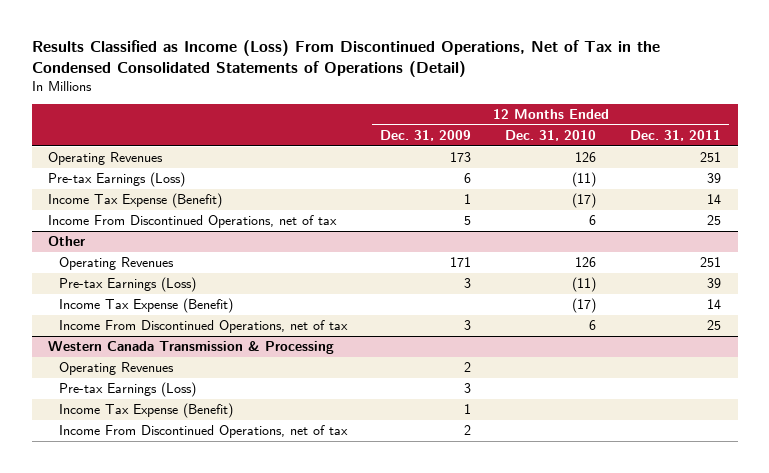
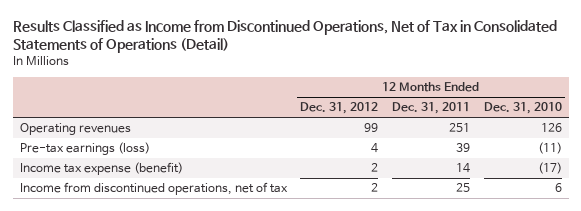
- Results Classified as Income (Loss) From Discontinued Operations, Net of Tax in the Condensed Consolidated Statements of Operations (Detail)
+ Results Classified as Income from Discontinued Operations, Net of Tax in Consolidated Statements of Operations (Detail)
- | 12 Months Ended Dec. 31, 2009 | 12 Months Ended Dec. 31, 2010 | 12 Months Ended Dec. 31, 2011
+ | 12 Months Ended Dec. 31, 2012 | 12 Months Ended Dec. 31, 2011 | 12 Months Ended Dec. 31, 2010
- Operating Revenues | 173 | 126 | 251
- Pre-tax Earnings (Loss) | 6 | (11) | 39
- Income Tax Expense (Benefit) | 1 | (17) | 14
- Income From Discontinued Operations, net of tax | 5 | 6 | 25
- Other
- Operating Revenues | 171 | 126 | 251
- Pre-tax Earnings (Loss) | 3 | (11) | 39
- Income Tax Expense (Benefit) | | (17) | 14
- Income From Discontinued Operations, net of tax | 3 | 6 | 25
- Western Canada Transmission & Processing
- Operating Revenues | 2 | |
- Pre-tax Earnings (Loss) | 3 | |
- Income Tax Expense (Benefit) | 1 | |
- Income From Discontinued Operations, net of tax | 2 | |
+ Operating revenues | 99 | 251 | 126
+ Pre-tax earnings (loss) | 4 | 39 | (11)
+ Income tax expense (benefit) | 2 | 14 | (17)
+ Income from discontinued operations, net of tax | 2 | 25 | 6

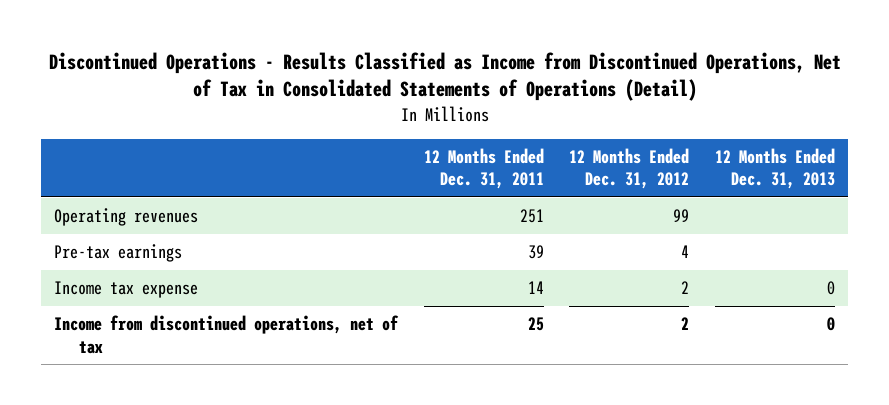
- Results Classified as Income from Discontinued Operations, Net of Tax in Consolidated Statements of Operations (Detail)
+ Discontinued Operations - Results Classified as Income from Discontinued Operations, Net of Tax in Consolidated Statements of Operations (Detail)
- | 12 Months Ended Dec. 31, 2012 | 12 Months Ended Dec. 31, 2011 | 12 Months Ended Dec. 31, 2010
+ | 12 Months Ended Dec. 31, 2011 | 12 Months Ended Dec. 31, 2012 | 12 Months Ended Dec. 31, 2013
- Pre-tax earnings (loss) | 4 | 39 | (11)
- Income tax expense (benefit) | 2 | 14 | (17)
+ Pre-tax earnings | 39 | 4 |
+ Income tax expense | 14 | 2 | 0

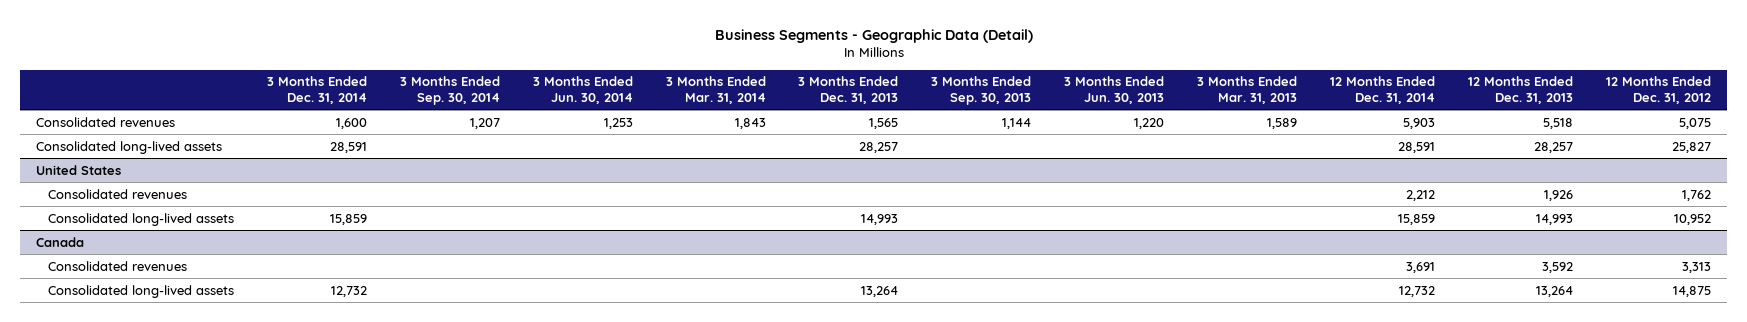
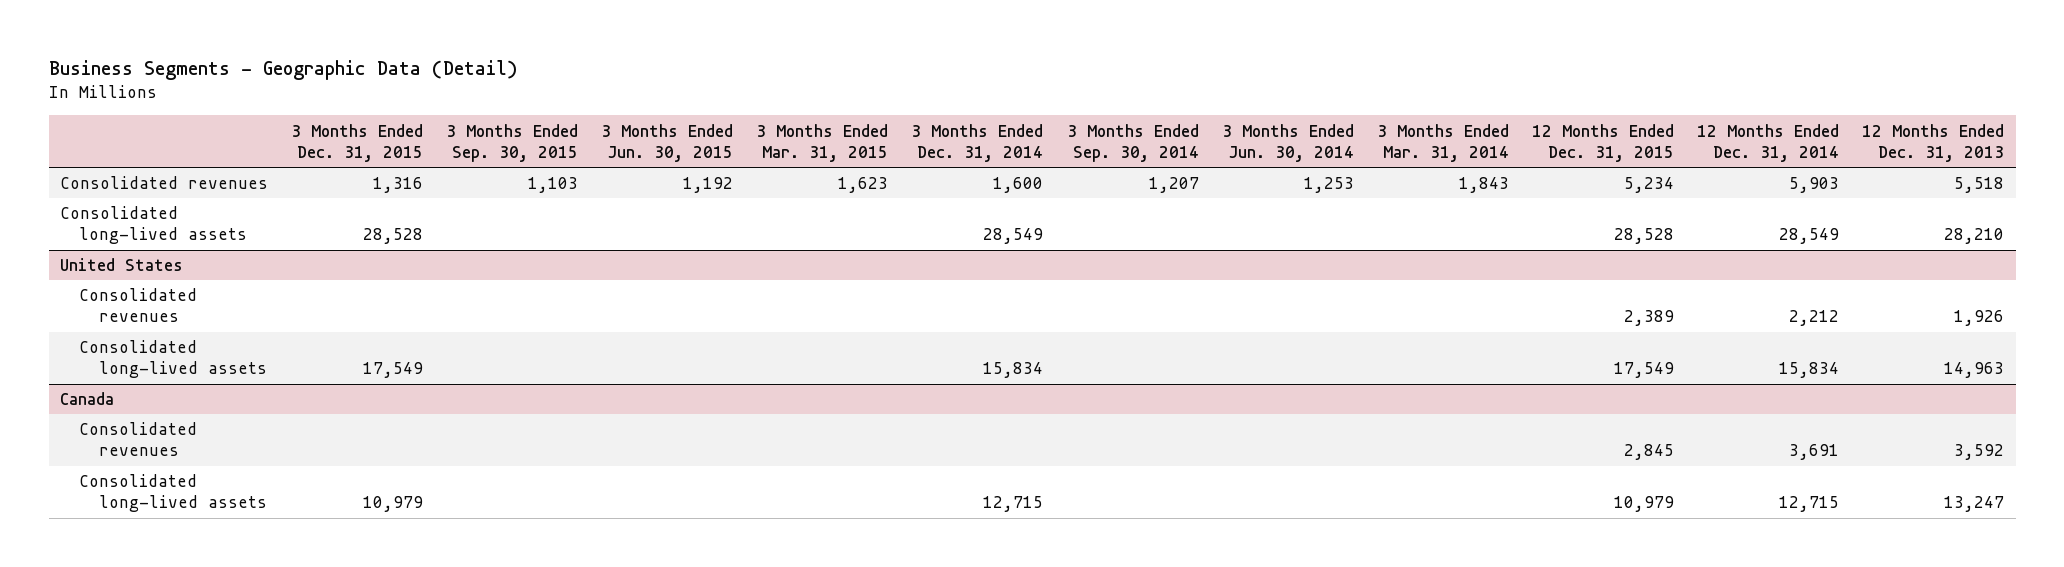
- | 3 Months Ended Dec. 31, 2014 | 3 Months Ended Sep. 30, 2014 | 3 Months Ended Jun. 30, 2014 | 3 Months Ended Mar. 31, 2014 | 3 Months Ended Dec. 31, 2013 | 3 Months Ended Sep. 30, 2013 | 3 Months Ended Jun. 30, 2013 | 3 Months Ended Mar. 31, 2013 | 12 Months Ended Dec. 31, 2014 | 12 Months Ended Dec. 31, 2013 | 12 Months Ended Dec. 31, 2012
+ | 3 Months Ended Dec. 31, 2015 | 3 Months Ended Sep. 30, 2015 | 3 Months Ended Jun. 30, 2015 | 3 Months Ended Mar. 31, 2015 | 3 Months Ended Dec. 31, 2014 | 3 Months Ended Sep. 30, 2014 | 3 Months Ended Jun. 30, 2014 | 3 Months Ended Mar. 31, 2014 | 12 Months Ended Dec. 31, 2015 | 12 Months Ended Dec. 31, 2014 | 12 Months Ended Dec. 31, 2013
- Consolidated long-lived assets | 28,591 | | | | 28,257 | | | | 28,591 | 28,257 | 25,827
+ Consolidated long-lived assets | 28,528 | | | | 28,549 | | | | 28,528 | 28,549 | 28,210
@ United States
- Consolidated long-lived assets | 15,859 | | | | 14,993 | | | | 15,859 | 14,993 | 10,952
+ Consolidated long-lived assets | 17,549 | | | | 15,834 | | | | 17,549 | 15,834 | 14,963
@ Canada
- Consolidated long-lived assets | 12,732 | | | | 13,264 | | | | 12,732 | 13,264 | 14,875
+ Consolidated long-lived assets | 10,979 | | | | 12,715 | | | | 10,979 | 12,715 | 13,247

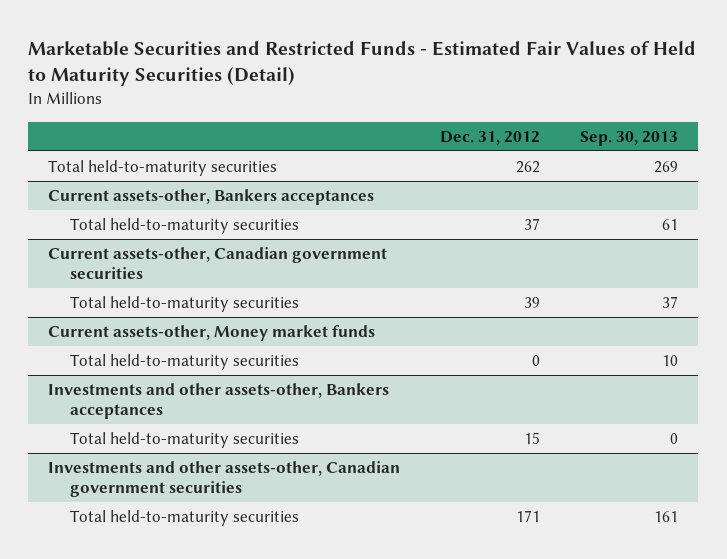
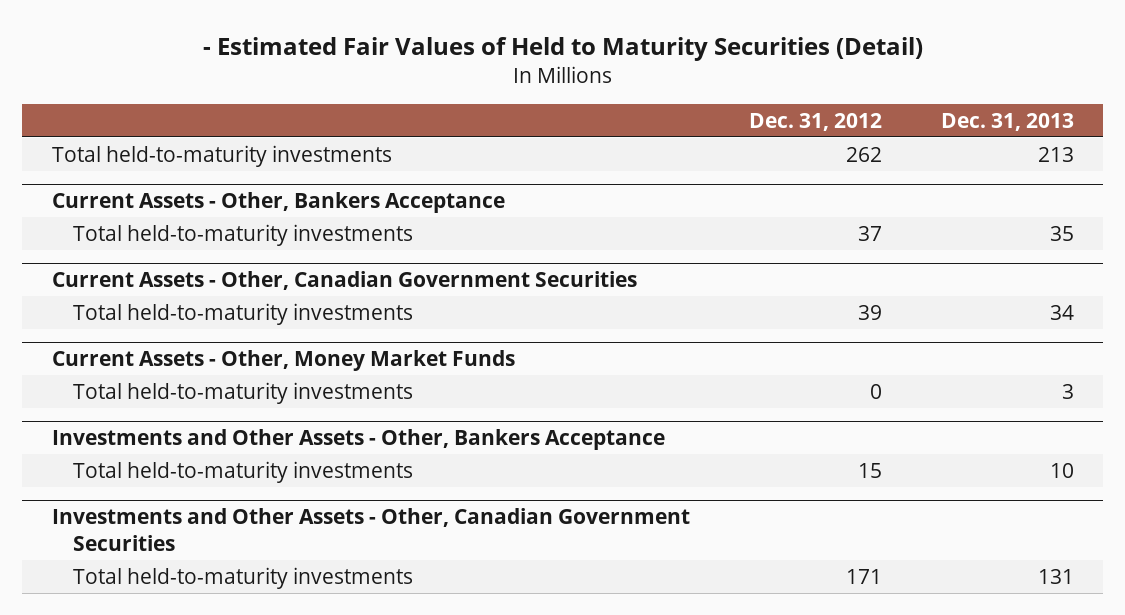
- Marketable Securities and Restricted Funds - Estimated Fair Values of Held to Maturity Securities (Detail)
+ - Estimated Fair Values of Held to Maturity Securities (Detail)
- | Dec. 31, 2012 | Sep. 30, 2013
+ | Dec. 31, 2012 | Dec. 31, 2013
- Total held-to-maturity securities | 262 | 269
- Current assets-other, Bankers acceptances
- Total held-to-maturity securities | 37 | 61
- Current assets-other, Canadian government securities
- Total held-to-maturity securities | 39 | 37
- Current assets-other, Money market funds
- Total held-to-maturity securities | 0 | 10
- Investments and other assets-other, Bankers acceptances
- Total held-to-maturity securities | 15 | 0
- Investments and other assets-other, Canadian government securities
- Total held-to-maturity securities | 171 | 161
+ Total held-to-maturity investments | 262 | 213
+ Current Assets - Other, Bankers Acceptance
+ Total held-to-maturity investments | 37 | 35
+ Current Assets - Other, Canadian Government Securities
+ Total held-to-maturity investments | 39 | 34
+ Current Assets - Other, Money Market Funds
+ Total held-to-maturity investments | 0 | 3
+ Investments and Other Assets - Other, Bankers Acceptance
+ Total held-to-maturity investments | 15 | 10
+ Investments and Other Assets - Other, Canadian Government Securities
+ Total held-to-maturity investments | 171 | 131

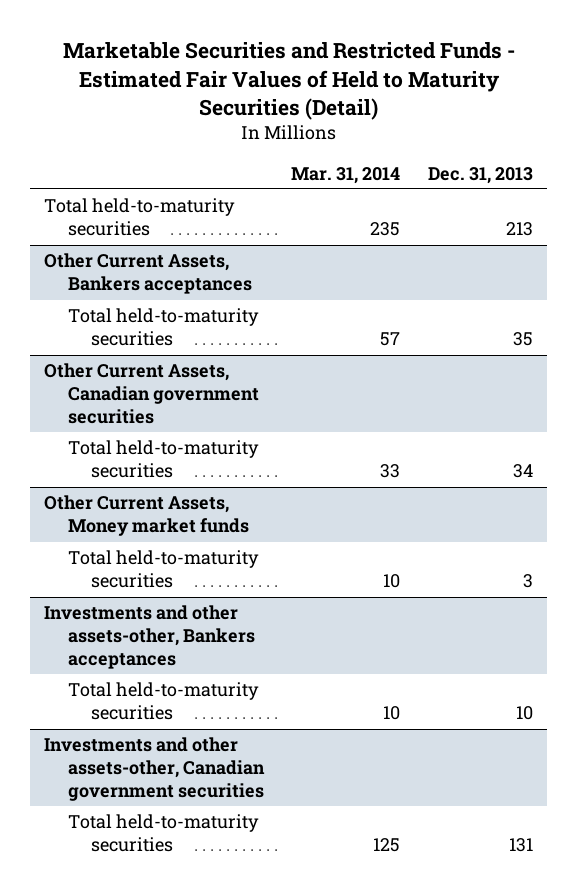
- - Estimated Fair Values of Held to Maturity Securities (Detail)
+ Marketable Securities and Restricted Funds - Estimated Fair Values of Held to Maturity Securities (Detail)
- | Dec. 31, 2012 | Dec. 31, 2013
+ | Mar. 31, 2014 | Dec. 31, 2013
- Total held-to-maturity investments | 262 | 213
- Current Assets - Other, Bankers Acceptance
- Total held-to-maturity investments | 37 | 35
- Current Assets - Other, Canadian Government Securities
- Total held-to-maturity investments | 39 | 34
- Current Assets - Other, Money Market Funds
- Total held-to-maturity investments | 0 | 3
- Investments and Other Assets - Other, Bankers Acceptance
- Total held-to-maturity investments | 15 | 10
- Investments and Other Assets - Other, Canadian Government Securities
- Total held-to-maturity investments | 171 | 131
+ Total held-to-maturity securities | 235 | 213
+ Other Current Assets, Bankers acceptances
+ Total held-to-maturity securities | 57 | 35
+ Other Current Assets, Canadian government securities
+ Total held-to-maturity securities | 33 | 34
+ Other Current Assets, Money market funds
+ Total held-to-maturity securities | 10 | 3
+ Investments and other assets-other, Bankers acceptances
+ Total held-to-maturity securities | 10 | 10
+ Investments and other assets-other, Canadian government securities
+ Total held-to-maturity securities | 125 | 131

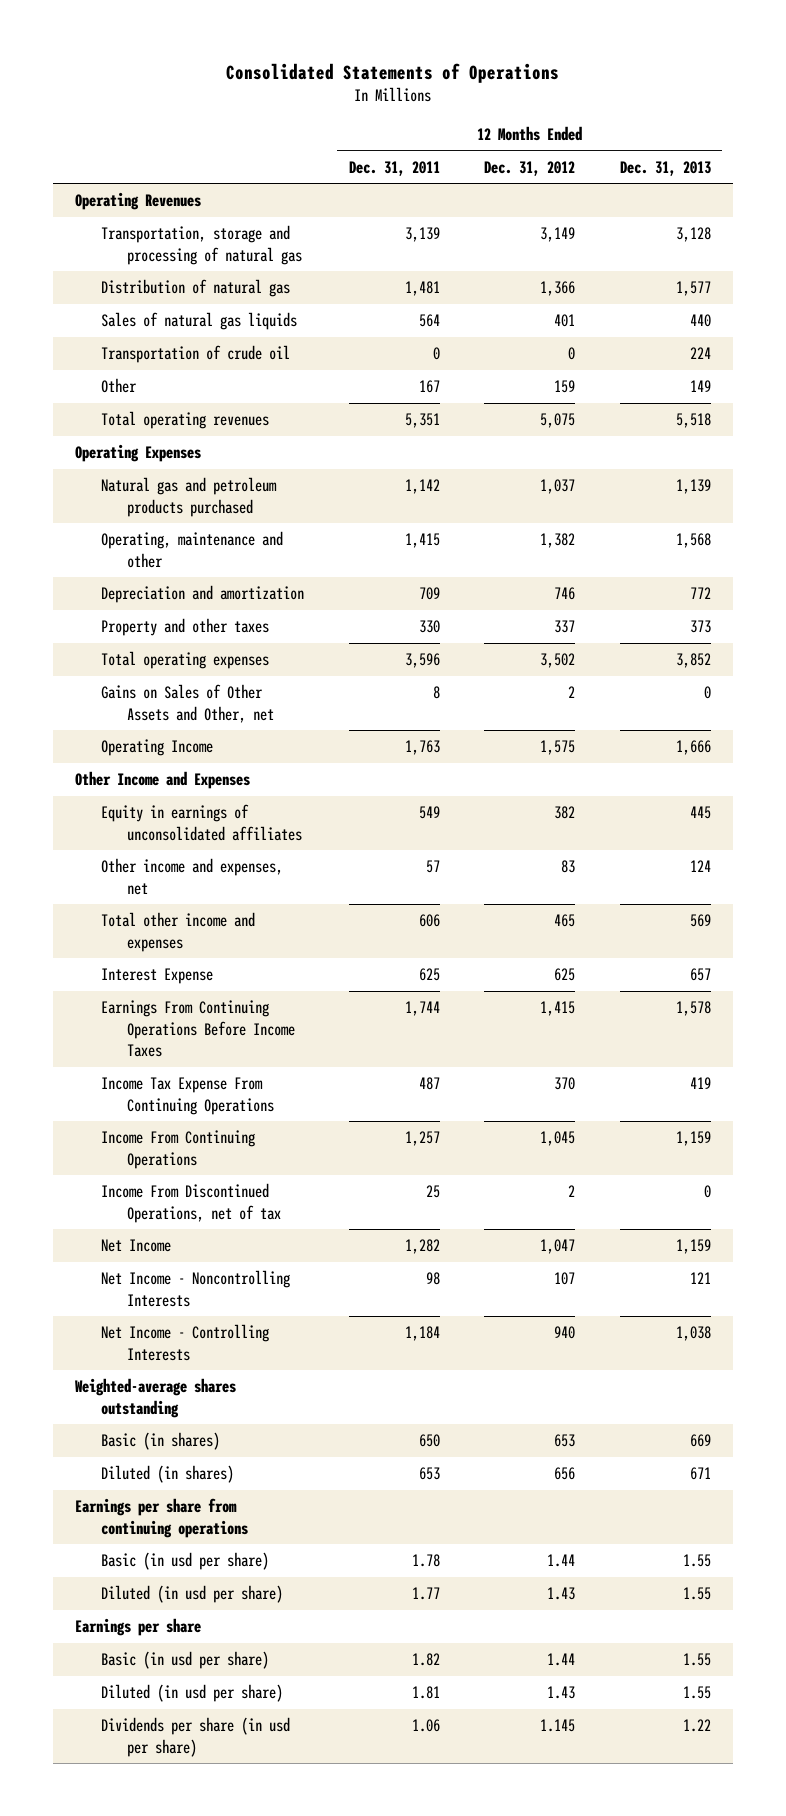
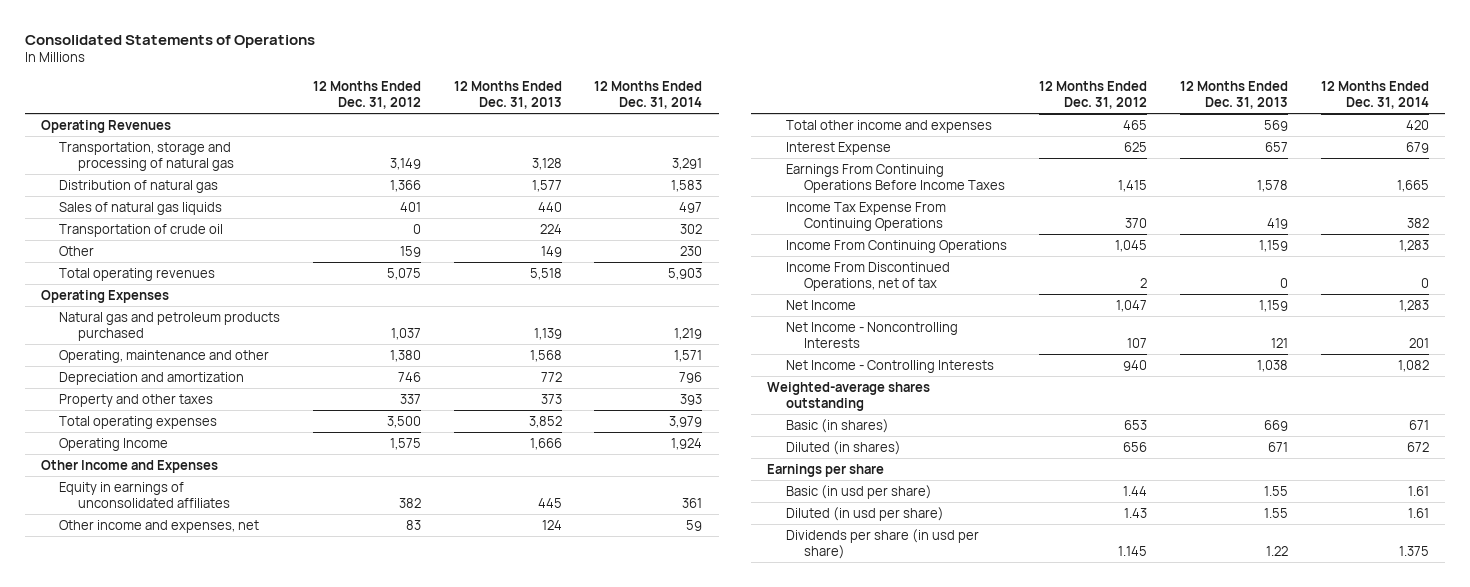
- | 12 Months Ended Dec. 31, 2011 | 12 Months Ended Dec. 31, 2012 | 12 Months Ended Dec. 31, 2013
+ | 12 Months Ended Dec. 31, 2012 | 12 Months Ended Dec. 31, 2013 | 12 Months Ended Dec. 31, 2014
- Operating, maintenance and other | 1,415 | 1,382 | 1,568
+ Operating, maintenance and other | 1,380 | 1,568 | 1,571
- Total operating expenses | 3,596 | 3,502 | 3,852
- Gains on Sales of Other Assets and Other, net | 8 | 2 | 0
+ Total operating expenses | 3,500 | 3,852 | 3,979
- Earnings per share from continuing operations
- Basic (in usd per share) | 1.78 | 1.44 | 1.55
- Diluted (in usd per share) | 1.77 | 1.43 | 1.55

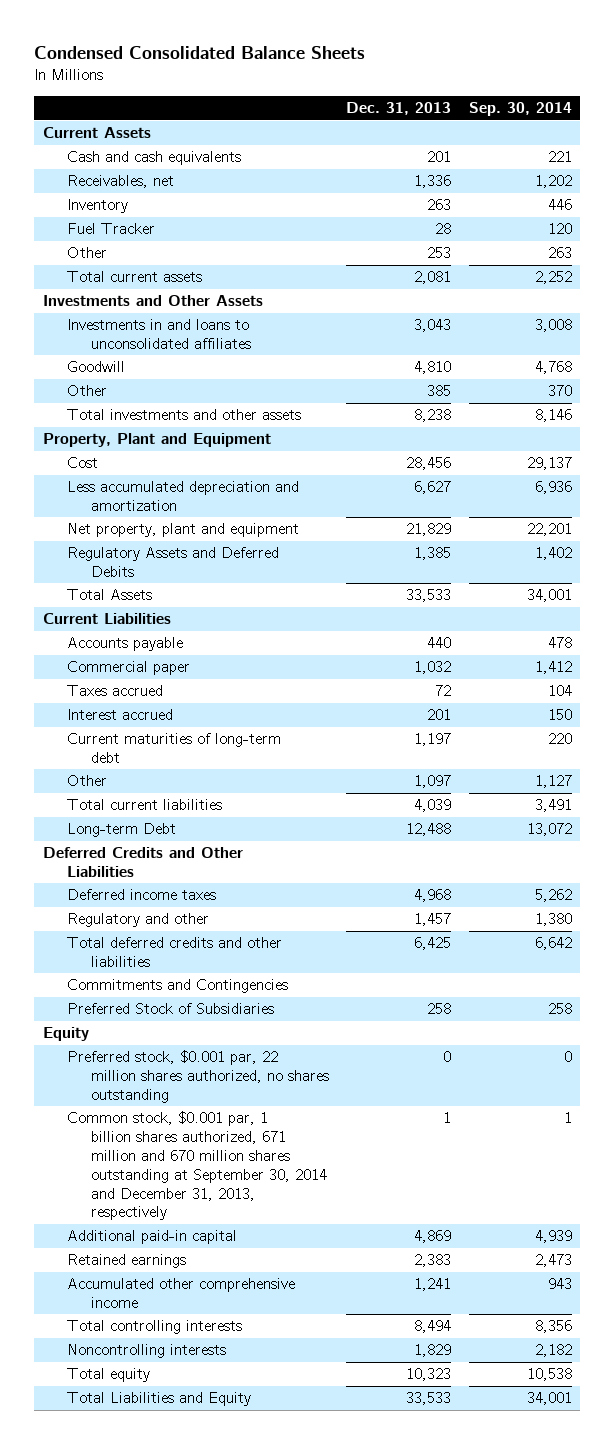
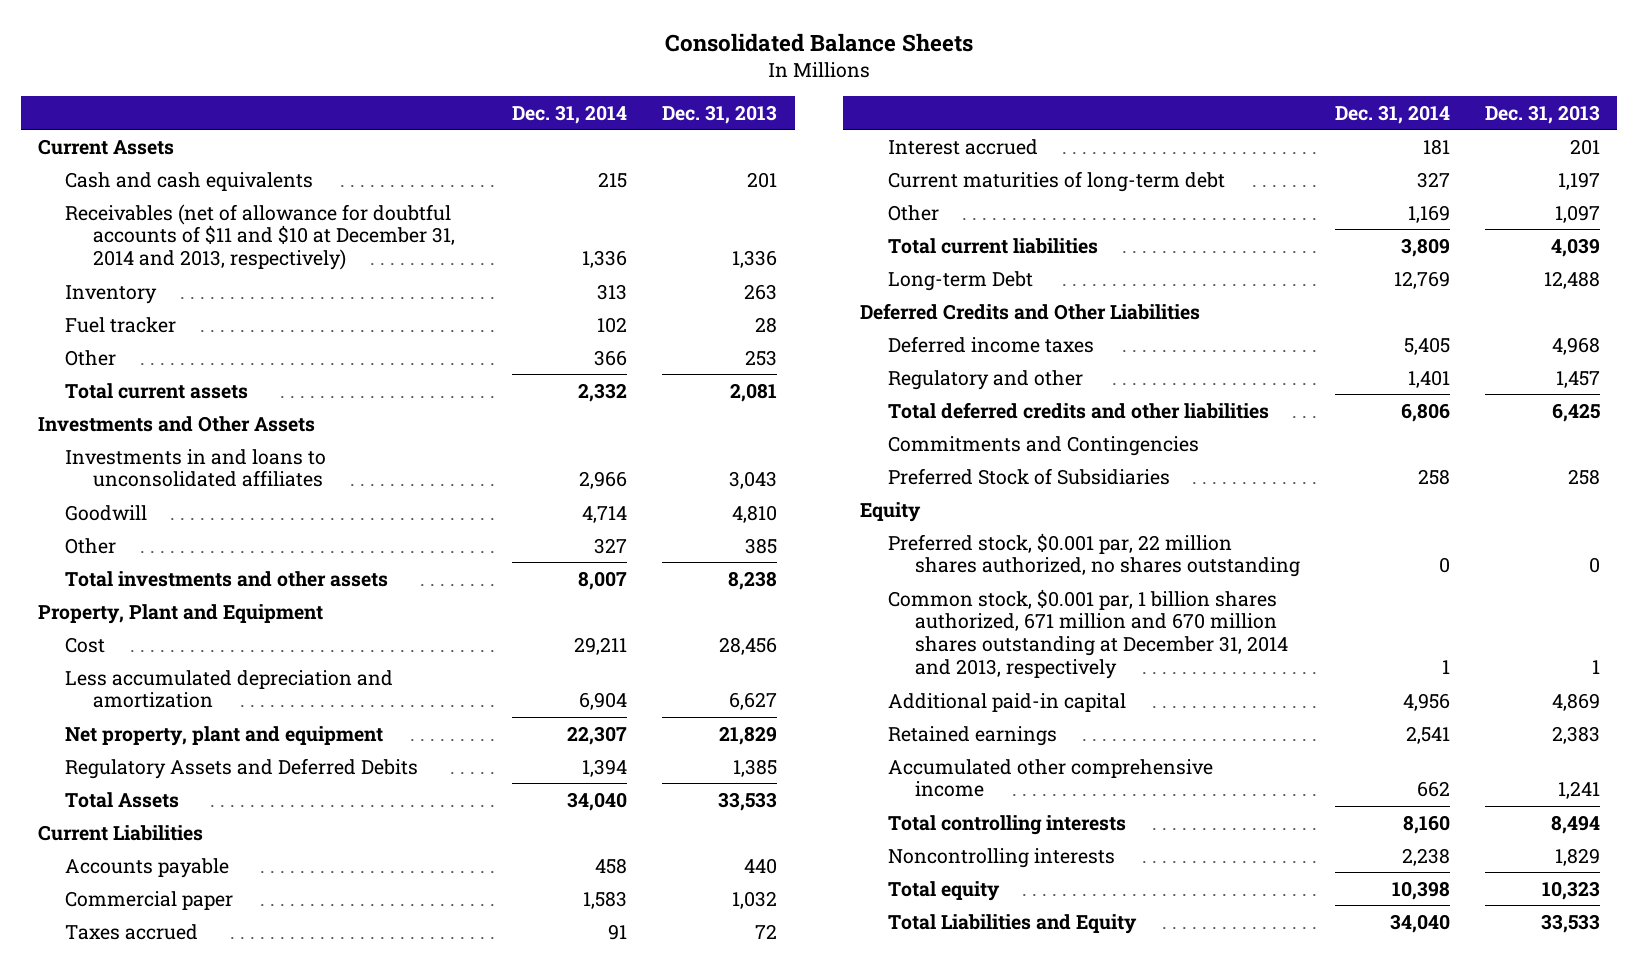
- Condensed Consolidated Balance Sheets
+ Consolidated Balance Sheets
- | Dec. 31, 2013 | Sep. 30, 2014
+ | Dec. 31, 2014 | Dec. 31, 2013
- Receivables, net | 1,336 | 1,202
+ Receivables (net of allowance for doubtful accounts of $11 and $10 at December 31, 2014 and 2013, respectively) | 1,336 | 1,336
- Fuel Tracker | 28 | 120
+ Fuel tracker | 102 | 28
- Common stock, $0.001 par, 1 billion shares authorized, 671 million and 670 million shares outstanding at September 30, 2014 and December 31, 2013, respectively | 1 | 1
+ Common stock, $0.001 par, 1 billion shares authorized, 671 million and 670 million shares outstanding at December 31, 2014 and 2013, respectively | 1 | 1

